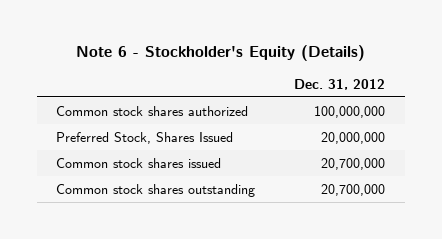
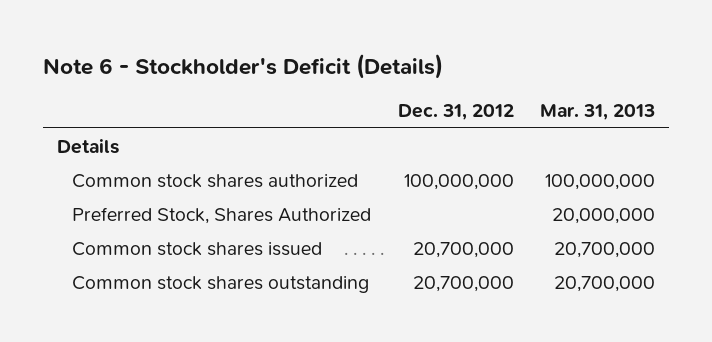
- Note 6 - Stockholder's Equity (Details)
+ Note 6 - Stockholder's Deficit (Details)
- | Dec. 31, 2012
+ | Dec. 31, 2012 | Mar. 31, 2013
+ Details
- Preferred Stock, Shares Issued | 20,000,000
+ Preferred Stock, Shares Authorized | | 20,000,000

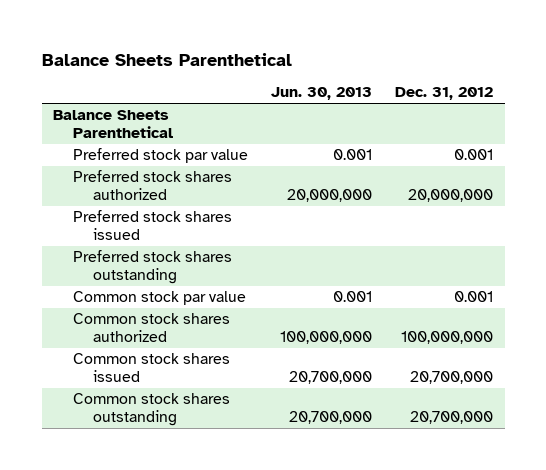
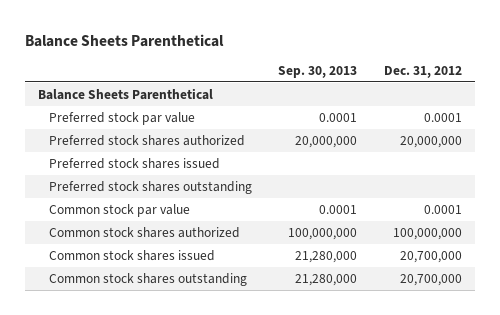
- | Jun. 30, 2013 | Dec. 31, 2012
+ | Sep. 30, 2013 | Dec. 31, 2012
- Preferred stock par value | 0.001 | 0.001
+ Preferred stock par value | 0.0001 | 0.0001
- Common stock par value | 0.001 | 0.001
+ Common stock par value | 0.0001 | 0.0001

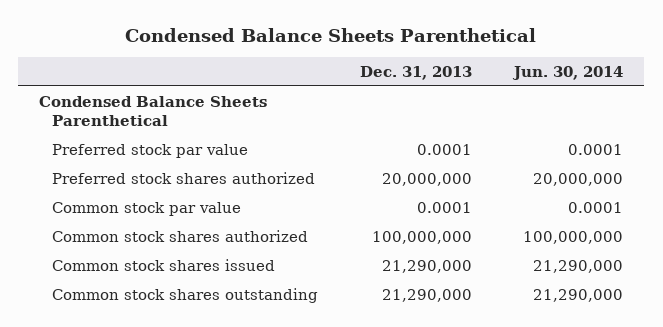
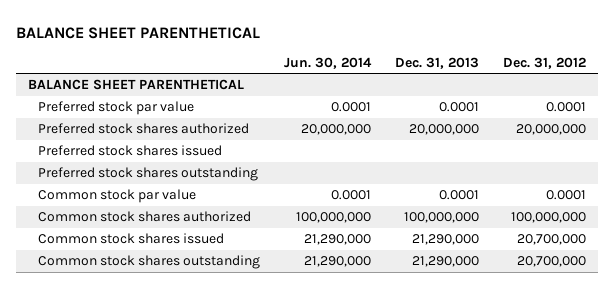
- Condensed Balance Sheets Parenthetical
+ BALANCE SHEET PARENTHETICAL
- | Dec. 31, 2013 | Jun. 30, 2014
+ | Jun. 30, 2014 | Dec. 31, 2013 | Dec. 31, 2012
- Condensed Balance Sheets Parenthetical
+ BALANCE SHEET PARENTHETICAL
+ Preferred stock shares issued
+ Preferred stock shares outstanding

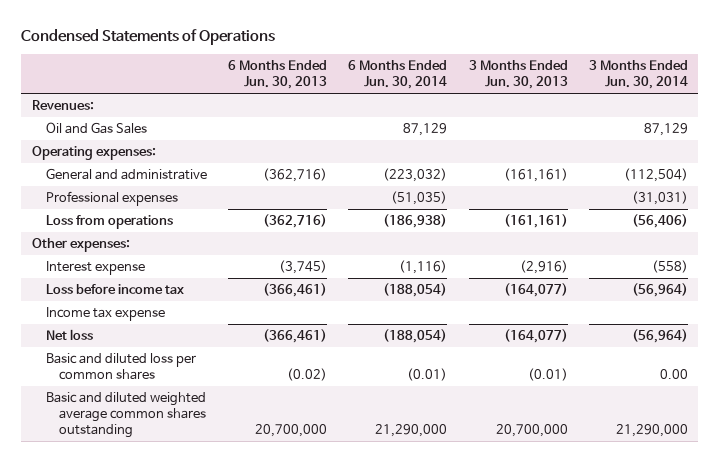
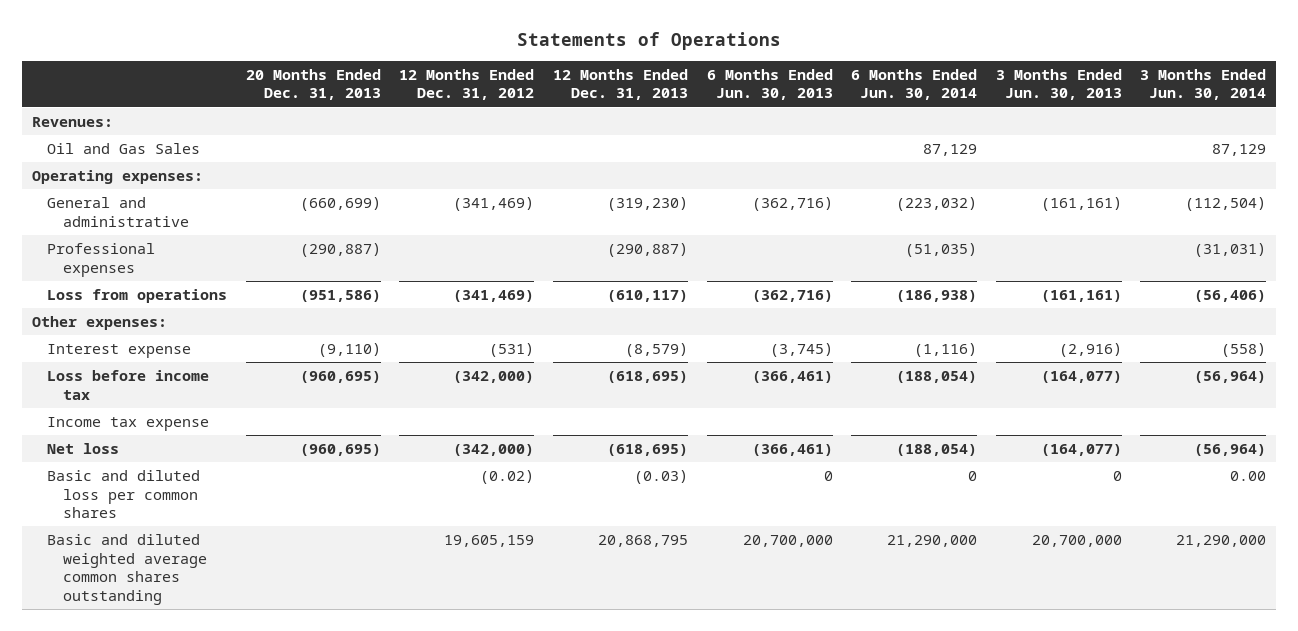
- Condensed Statements of Operations
+ Statements of Operations
- | 6 Months Ended Jun. 30, 2013 | 6 Months Ended Jun. 30, 2014 | 3 Months Ended Jun. 30, 2013 | 3 Months Ended Jun. 30, 2014
+ | 20 Months Ended Dec. 31, 2013 | 12 Months Ended Dec. 31, 2012 | 12 Months Ended Dec. 31, 2013 | 6 Months Ended Jun. 30, 2013 | 6 Months Ended Jun. 30, 2014 | 3 Months Ended Jun. 30, 2013 | 3 Months Ended Jun. 30, 2014
- Basic and diluted loss per common shares | (0.02) | (0.01) | (0.01) | 0.00
+ Basic and diluted loss per common shares | | (0.02) | (0.03) | 0 | 0 | 0 | 0.00

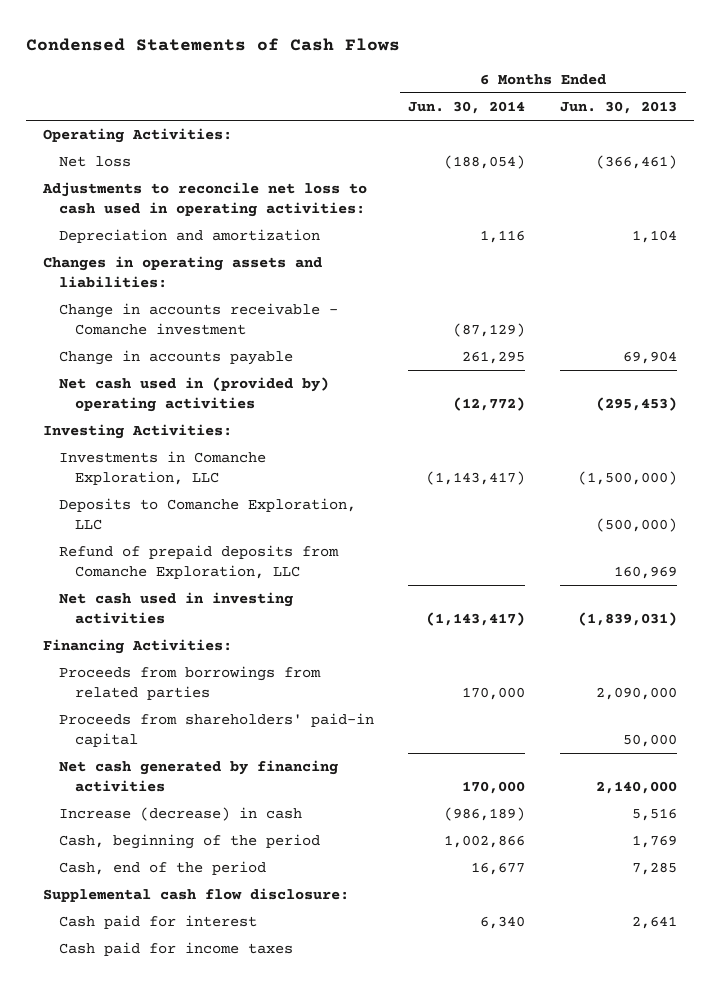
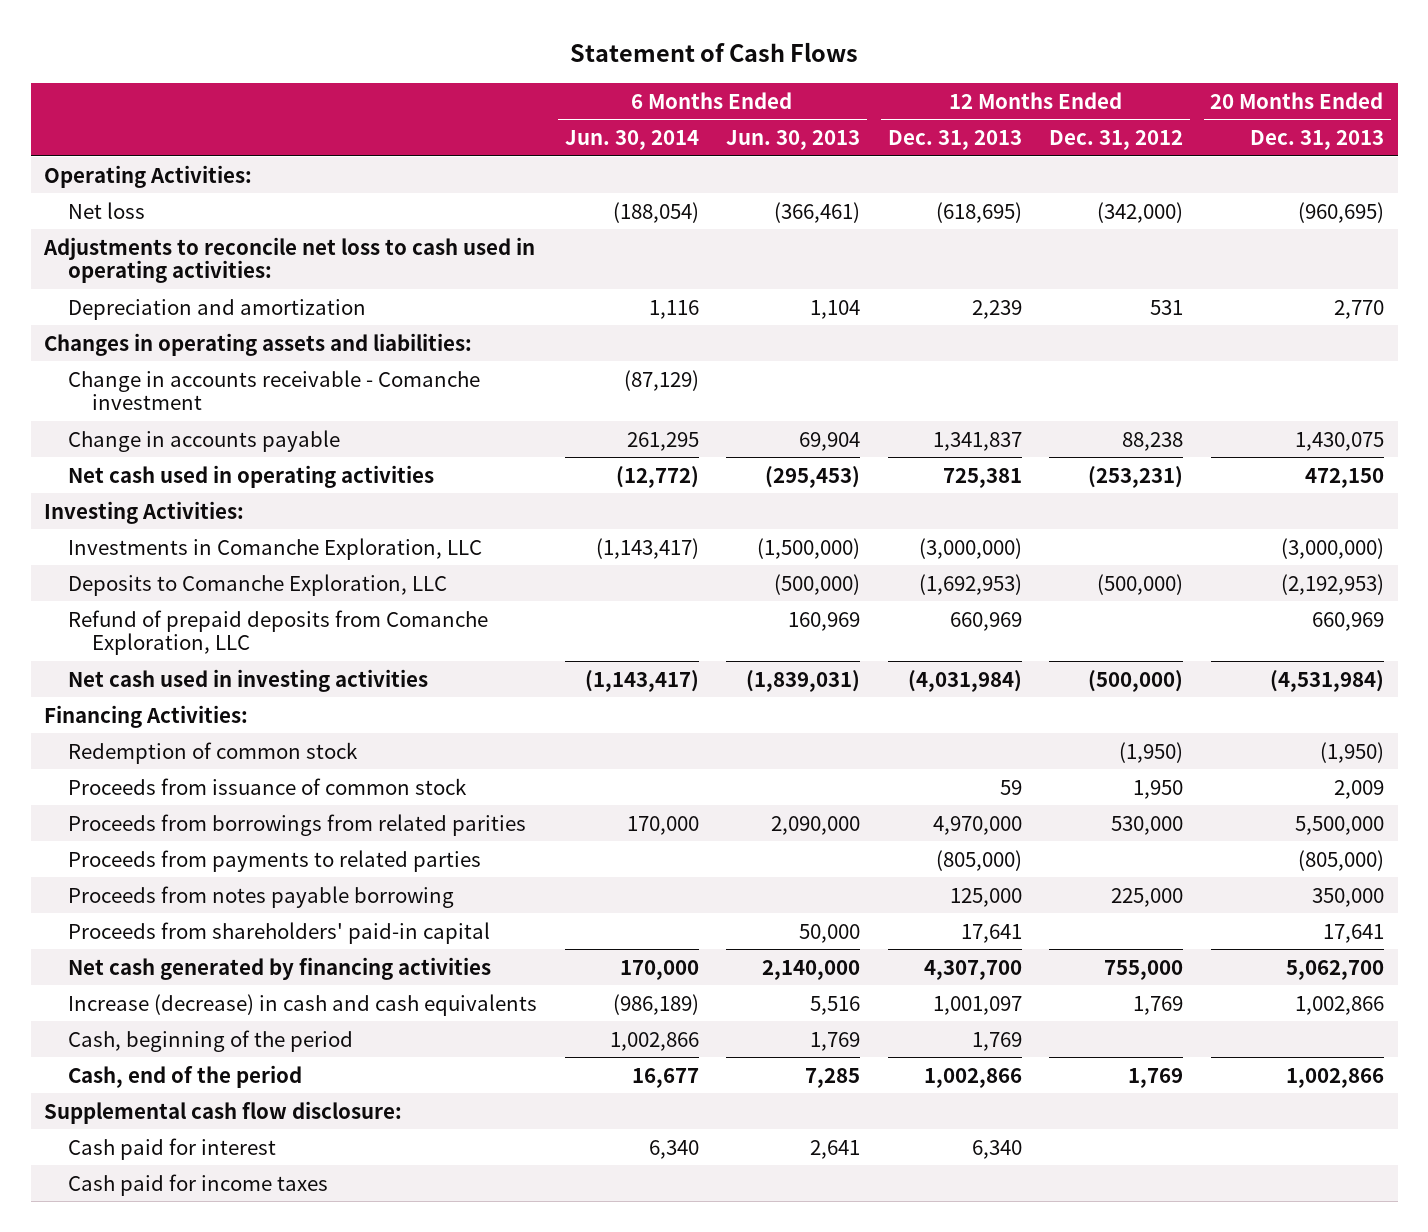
- Condensed Statements of Cash Flows
+ Statement of Cash Flows
- | 6 Months Ended Jun. 30, 2014 | 6 Months Ended Jun. 30, 2013
+ | 6 Months Ended Jun. 30, 2014 | 6 Months Ended Jun. 30, 2013 | 12 Months Ended Dec. 31, 2013 | 12 Months Ended Dec. 31, 2012 | 20 Months Ended Dec. 31, 2013
- Net cash used in (provided by) operating activities | (12,772) | (295,453)
+ Net cash used in operating activities | (12,772) | (295,453) | 725,381 | (253,231) | 472,150
- Proceeds from borrowings from related parties | 170,000 | 2,090,000
+ Redemption of common stock | | | | (1,950) | (1,950)
+ Proceeds from issuance of common stock | | | 59 | 1,950 | 2,009
+ Proceeds from borrowings from related parities | 170,000 | 2,090,000 | 4,970,000 | 530,000 | 5,500,000
+ Proceeds from payments to related parties | | | (805,000) | | (805,000)
+ Proceeds from notes payable borrowing | | | 125,000 | 225,000 | 350,000
- Increase (decrease) in cash | (986,189) | 5,516
+ Increase (decrease) in cash and cash equivalents | (986,189) | 5,516 | 1,001,097 | 1,769 | 1,002,866

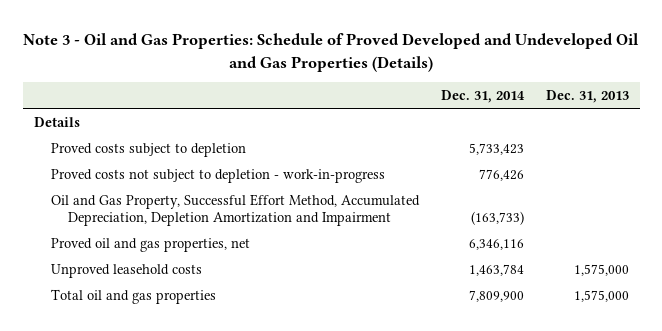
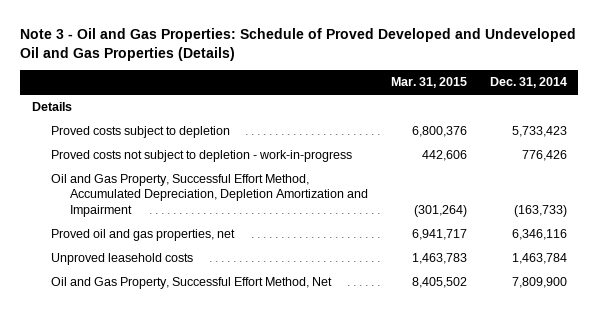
- | Dec. 31, 2014 | Dec. 31, 2013
+ | Mar. 31, 2015 | Dec. 31, 2014
- Total oil and gas properties | 7,809,900 | 1,575,000
+ Oil and Gas Property, Successful Effort Method, Net | 8,405,502 | 7,809,900

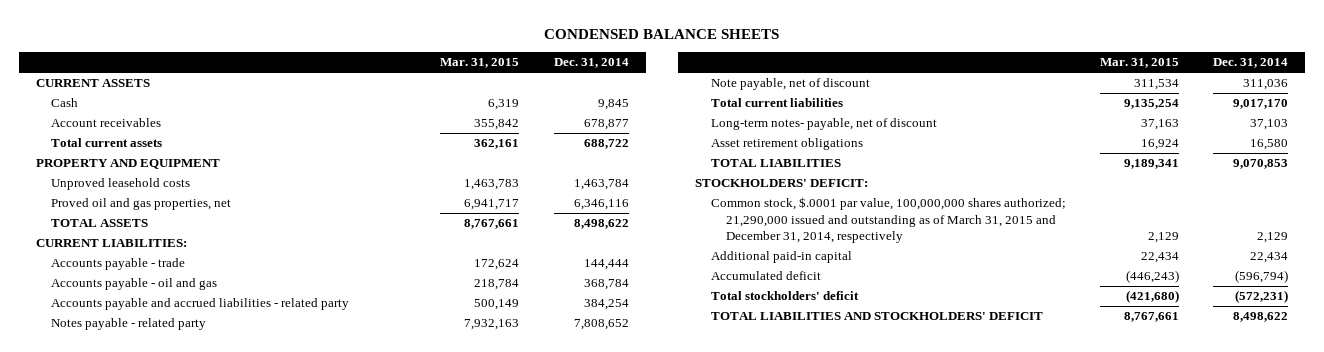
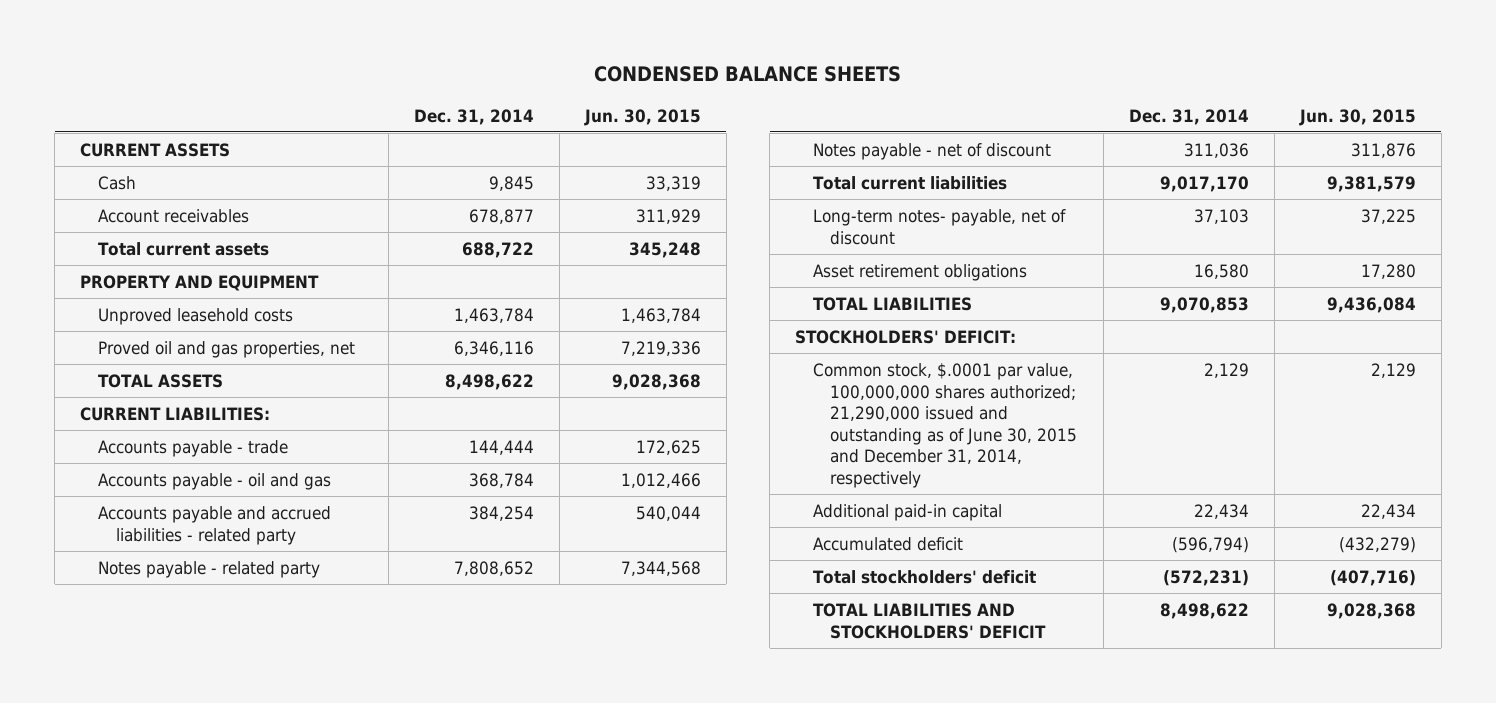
- | Mar. 31, 2015 | Dec. 31, 2014
+ | Dec. 31, 2014 | Jun. 30, 2015
- Note payable, net of discount | 311,534 | 311,036
+ Notes payable - net of discount | 311,036 | 311,876
- Common stock, $.0001 par value, 100,000,000 shares authorized; 21,290,000 issued and outstanding as of March 31, 2015 and December 31, 2014, respectively | 2,129 | 2,129
+ Common stock, $.0001 par value, 100,000,000 shares authorized; 21,290,000 issued and outstanding as of June 30, 2015 and December 31, 2014, respectively | 2,129 | 2,129

